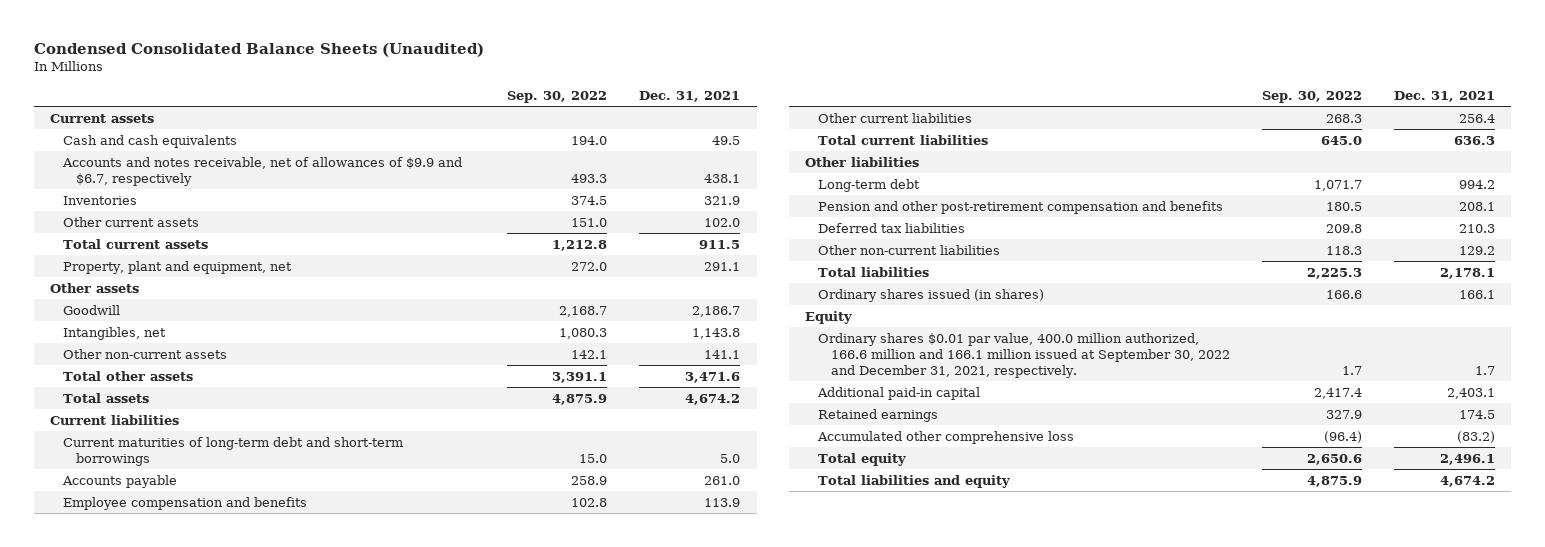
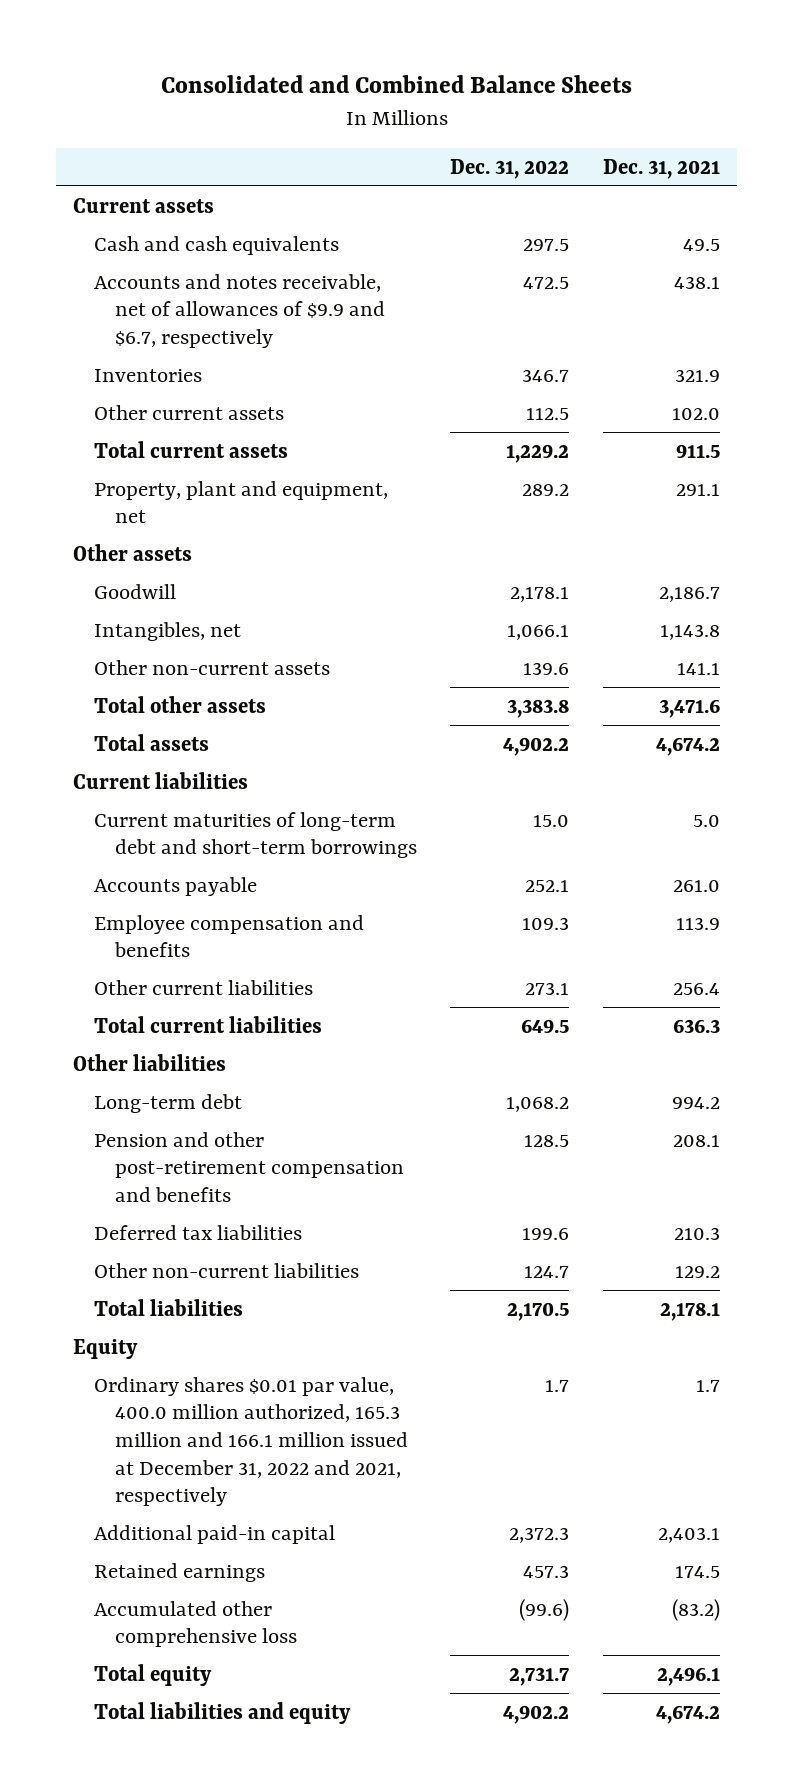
- Condensed Consolidated Balance Sheets (Unaudited)
+ Consolidated and Combined Balance Sheets
- | Sep. 30, 2022 | Dec. 31, 2021
+ | Dec. 31, 2022 | Dec. 31, 2021
- Ordinary shares issued (in shares) | 166.6 | 166.1
- Ordinary shares $0.01 par value, 400.0 million authorized, 166.6 million and 166.1 million issued at September 30, 2022 and December 31, 2021, respectively. | 1.7 | 1.7
+ Ordinary shares $0.01 par value, 400.0 million authorized, 165.3 million and 166.1 million issued at December 31, 2022 and 2021, respectively | 1.7 | 1.7

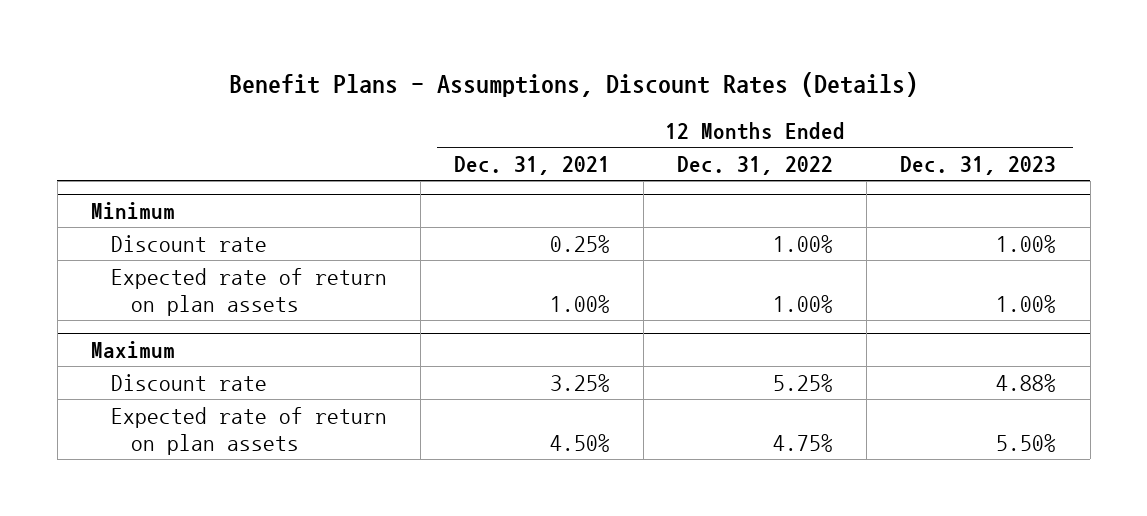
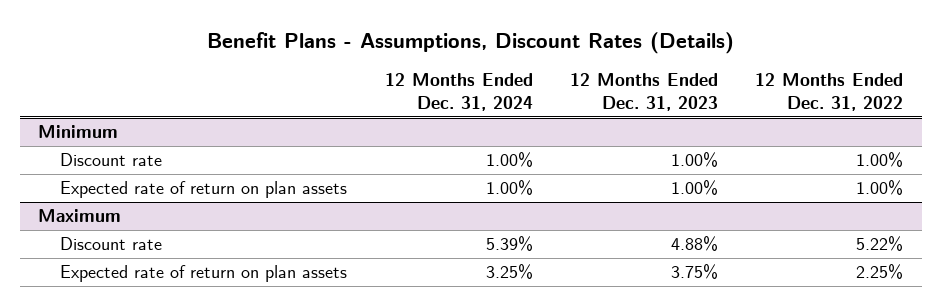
- | 12 Months Ended Dec. 31, 2021 | 12 Months Ended Dec. 31, 2022 | 12 Months Ended Dec. 31, 2023
+ | 12 Months Ended Dec. 31, 2024 | 12 Months Ended Dec. 31, 2023 | 12 Months Ended Dec. 31, 2022
@ Maximum
- Discount rate | 3.25% | 5.25% | 4.88%
- Expected rate of return on plan assets | 4.50% | 4.75% | 5.50%
+ Discount rate | 5.39% | 4.88% | 5.22%
+ Expected rate of return on plan assets | 3.25% | 3.75% | 2.25%

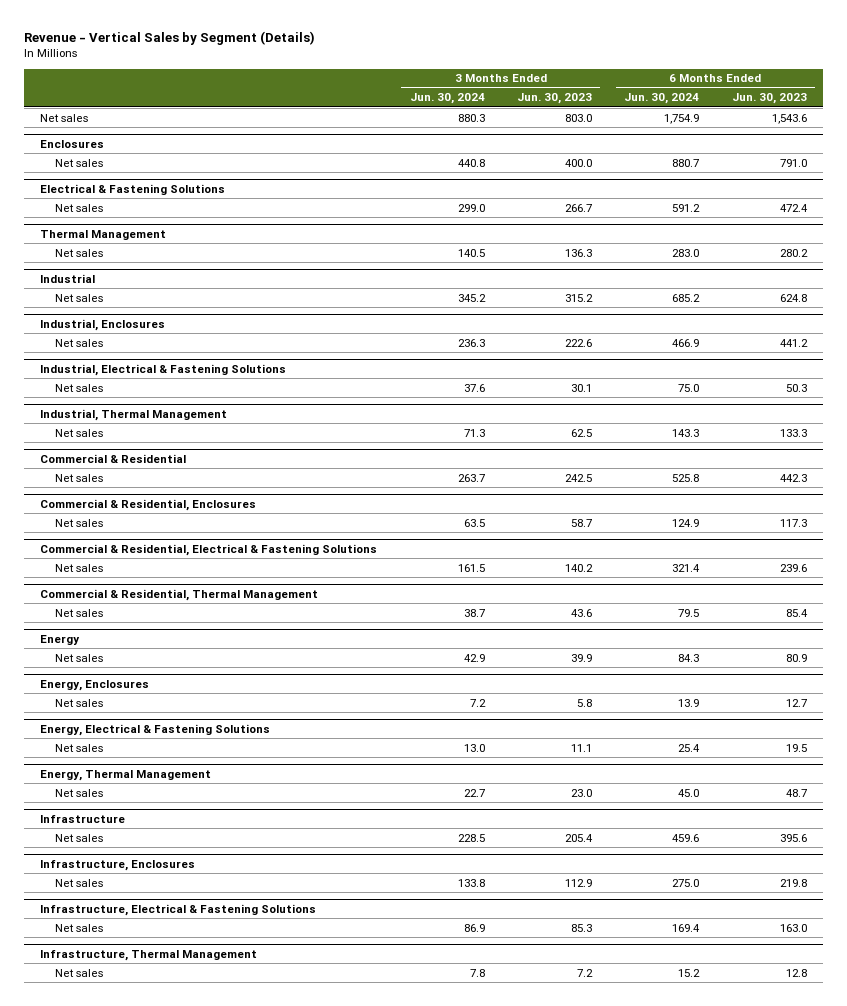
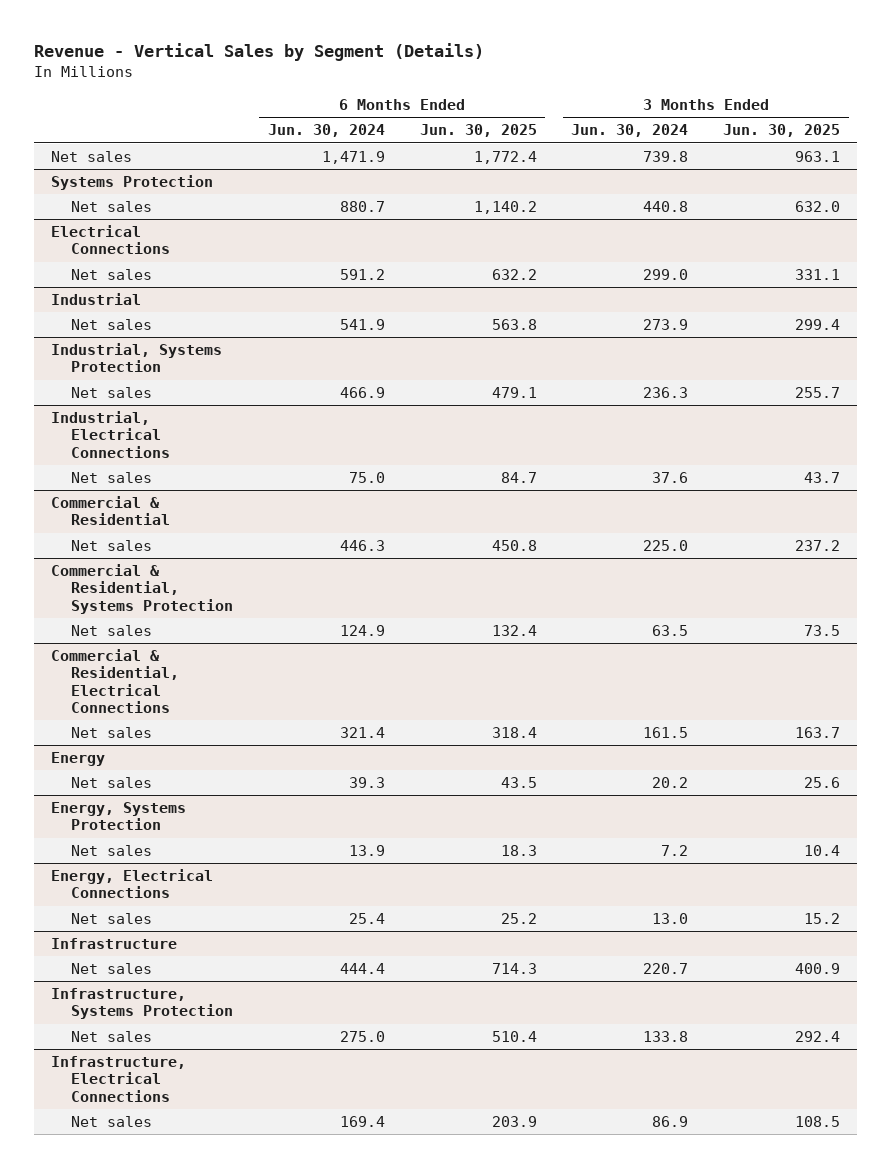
- | 3 Months Ended Jun. 30, 2024 | 3 Months Ended Jun. 30, 2023 | 6 Months Ended Jun. 30, 2024 | 6 Months Ended Jun. 30, 2023
+ | 6 Months Ended Jun. 30, 2024 | 6 Months Ended Jun. 30, 2025 | 3 Months Ended Jun. 30, 2024 | 3 Months Ended Jun. 30, 2025
- Net sales | 880.3 | 803.0 | 1,754.9 | 1,543.6
- Enclosures
+ Net sales | 1,471.9 | 1,772.4 | 739.8 | 963.1
+ Systems Protection
- Electrical & Fastening Solutions
+ Electrical Connections
- Thermal Management
- Net sales | 140.5 | 136.3 | 283.0 | 280.2
@ Industrial
- Net sales | 345.2 | 315.2 | 685.2 | 624.8
- Industrial, Enclosures
@ Industrial
+ Net sales | 541.9 | 563.8 | 273.9 | 299.4
+ Industrial, Systems Protection
- Industrial, Electrical & Fastening Solutions
+ Industrial, Electrical Connections
- Industrial, Thermal Management
- Net sales | 71.3 | 62.5 | 143.3 | 133.3
@ Commercial & Residential
- Net sales | 263.7 | 242.5 | 525.8 | 442.3
- Commercial & Residential, Enclosures
@ Commercial & Residential
+ Net sales | 446.3 | 450.8 | 225.0 | 237.2
+ Commercial & Residential, Systems Protection
- Commercial & Residential, Electrical & Fastening Solutions
+ Commercial & Residential, Electrical Connections
- Commercial & Residential, Thermal Management
- Net sales | 38.7 | 43.6 | 79.5 | 85.4
@ Energy
- Net sales | 42.9 | 39.9 | 84.3 | 80.9
- Energy, Enclosures
@ Energy
+ Net sales | 39.3 | 43.5 | 20.2 | 25.6
+ Energy, Systems Protection
- Energy, Electrical & Fastening Solutions
+ Energy, Electrical Connections
- Energy, Thermal Management
- Net sales | 22.7 | 23.0 | 45.0 | 48.7
@ Infrastructure
- Net sales | 228.5 | 205.4 | 459.6 | 395.6
- Infrastructure, Enclosures
@ Infrastructure
+ Net sales | 444.4 | 714.3 | 220.7 | 400.9
+ Infrastructure, Systems Protection
- Infrastructure, Electrical & Fastening Solutions
+ Infrastructure, Electrical Connections
- Infrastructure, Thermal Management
- Net sales | 7.8 | 7.2 | 15.2 | 12.8

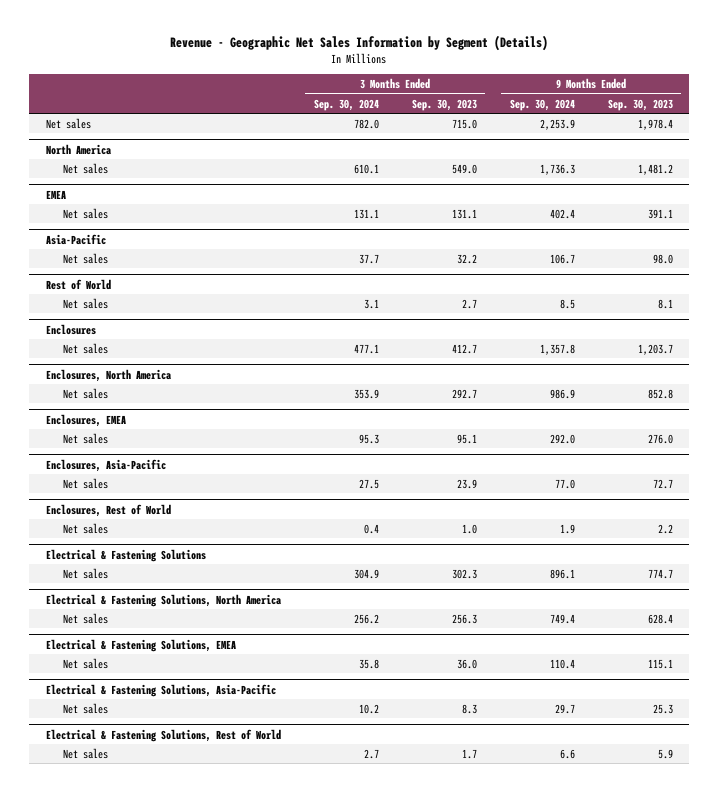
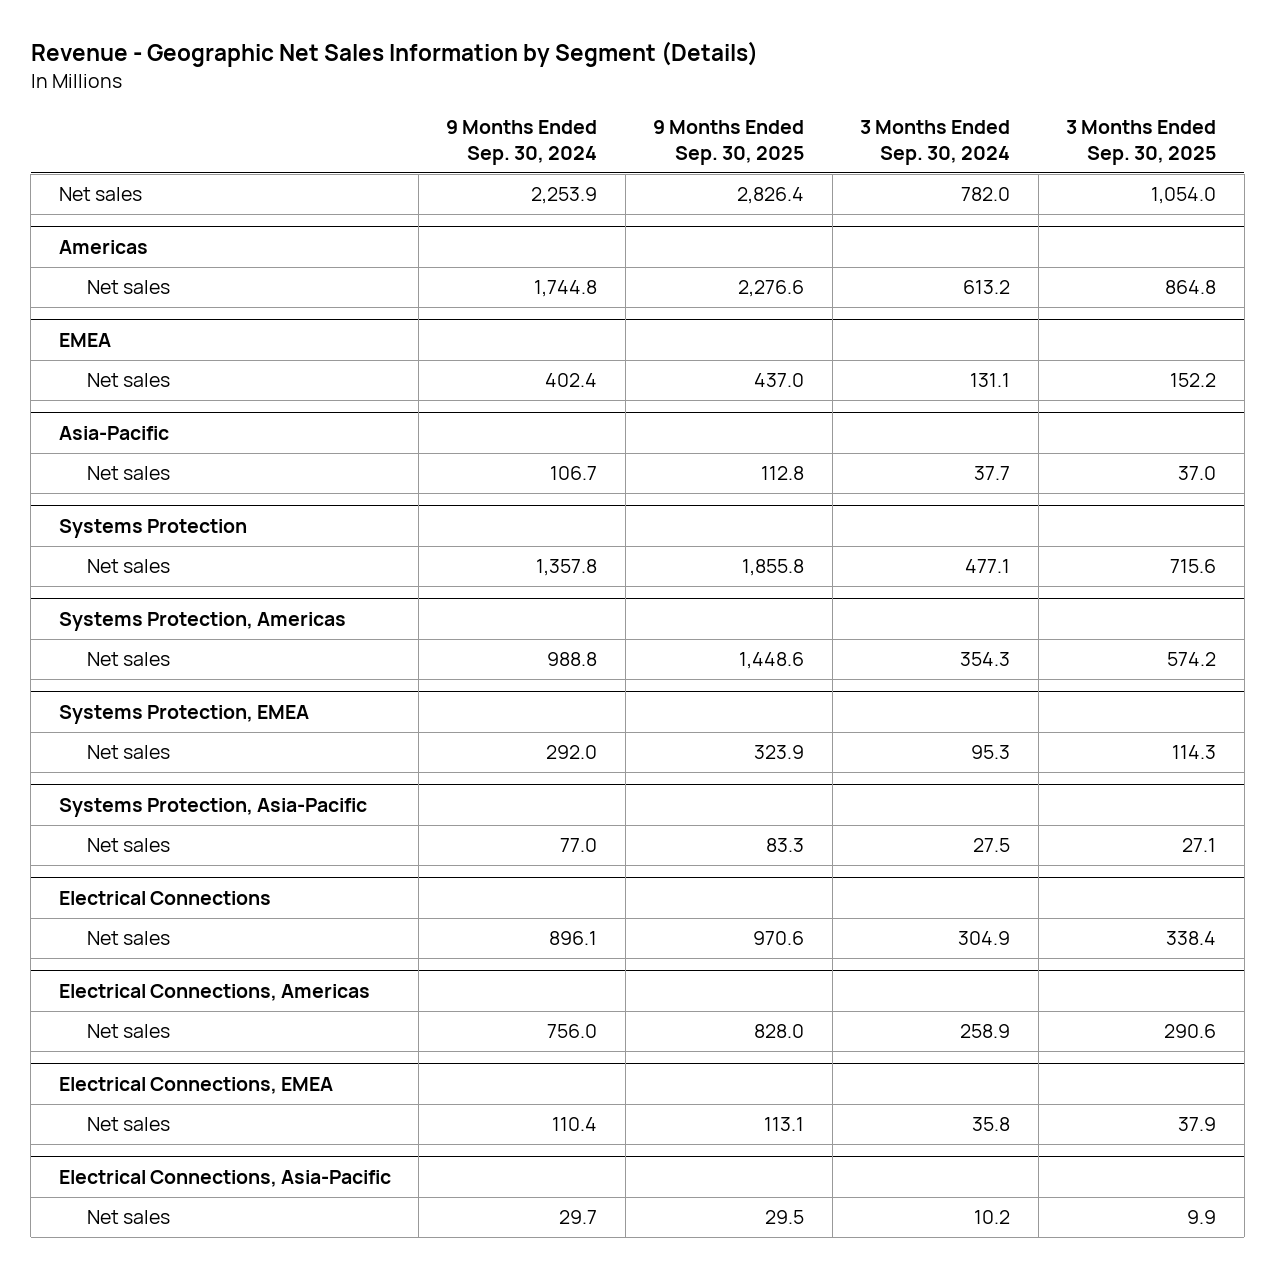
- | 3 Months Ended Sep. 30, 2024 | 3 Months Ended Sep. 30, 2023 | 9 Months Ended Sep. 30, 2024 | 9 Months Ended Sep. 30, 2023
+ | 9 Months Ended Sep. 30, 2024 | 9 Months Ended Sep. 30, 2025 | 3 Months Ended Sep. 30, 2024 | 3 Months Ended Sep. 30, 2025
- North America
- Net sales | 610.1 | 549.0 | 1,736.3 | 1,481.2
+ Americas
+ Net sales | 1,744.8 | 2,276.6 | 613.2 | 864.8
- Rest of World
- Net sales | 3.1 | 2.7 | 8.5 | 8.1
- Enclosures
+ Systems Protection
- Enclosures, North America
- Net sales | 353.9 | 292.7 | 986.9 | 852.8
- Enclosures, EMEA
+ Systems Protection, Americas
+ Net sales | 988.8 | 1,448.6 | 354.3 | 574.2
+ Systems Protection, EMEA
- Enclosures, Asia-Pacific
+ Systems Protection, Asia-Pacific
- Enclosures, Rest of World
- Net sales | 0.4 | 1.0 | 1.9 | 2.2
- Electrical & Fastening Solutions
+ Electrical Connections
- Electrical & Fastening Solutions, North America
- Net sales | 256.2 | 256.3 | 749.4 | 628.4
- Electrical & Fastening Solutions, EMEA
+ Electrical Connections, Americas
+ Net sales | 756.0 | 828.0 | 258.9 | 290.6
+ Electrical Connections, EMEA
- Electrical & Fastening Solutions, Asia-Pacific
+ Electrical Connections, Asia-Pacific
- Electrical & Fastening Solutions, Rest of World
- Net sales | 2.7 | 1.7 | 6.6 | 5.9

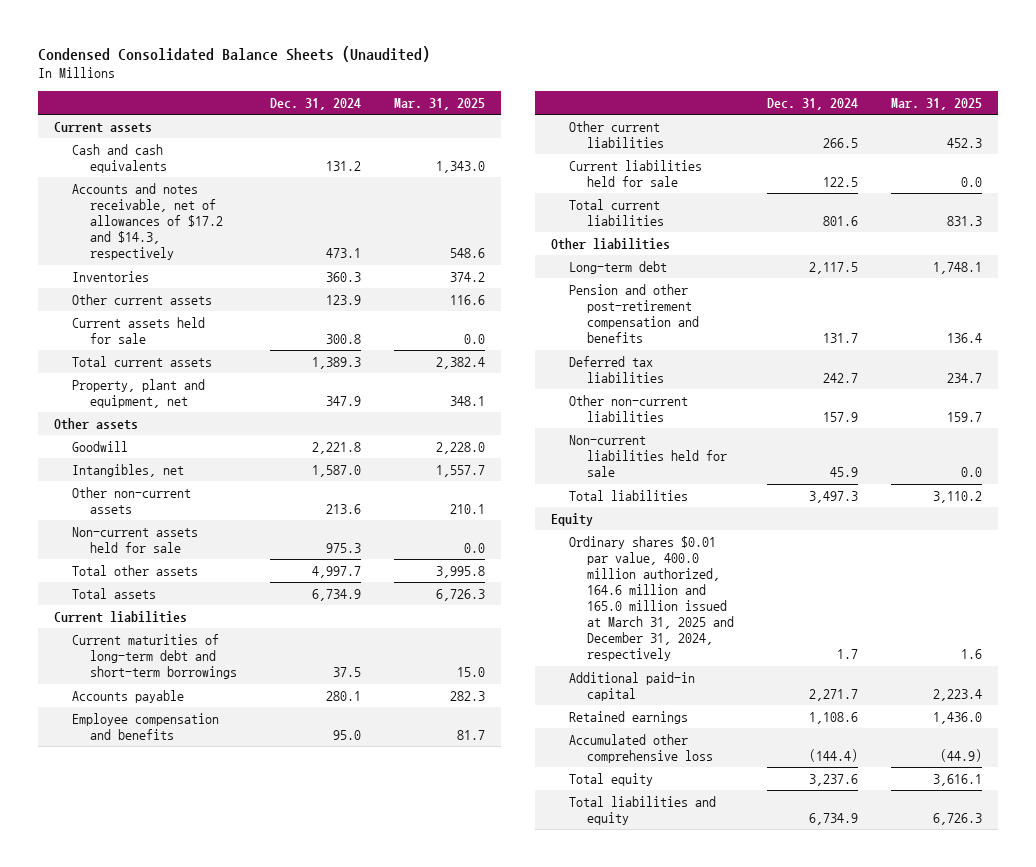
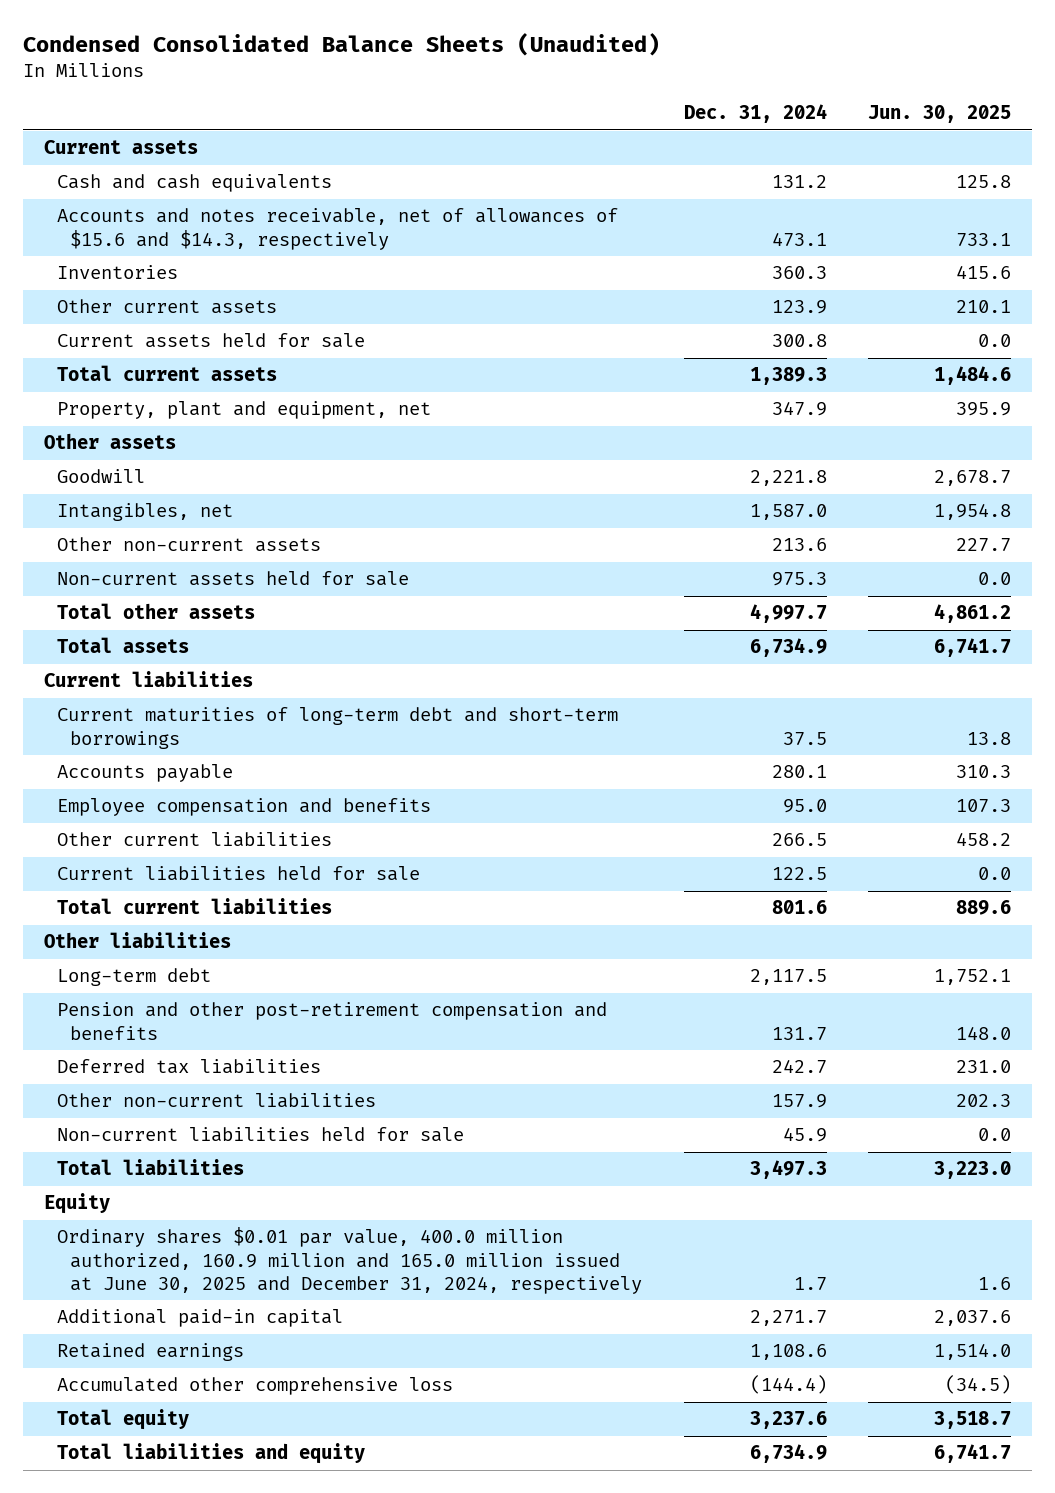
- | Dec. 31, 2024 | Mar. 31, 2025
+ | Dec. 31, 2024 | Jun. 30, 2025
- Accounts and notes receivable, net of allowances of $17.2 and $14.3, respectively | 473.1 | 548.6
+ Accounts and notes receivable, net of allowances of $15.6 and $14.3, respectively | 473.1 | 733.1
- Ordinary shares $0.01 par value, 400.0 million authorized, 164.6 million and 165.0 million issued at March 31, 2025 and December 31, 2024, respectively | 1.7 | 1.6
+ Ordinary shares $0.01 par value, 400.0 million authorized, 160.9 million and 165.0 million issued at June 30, 2025 and December 31, 2024, respectively | 1.7 | 1.6

